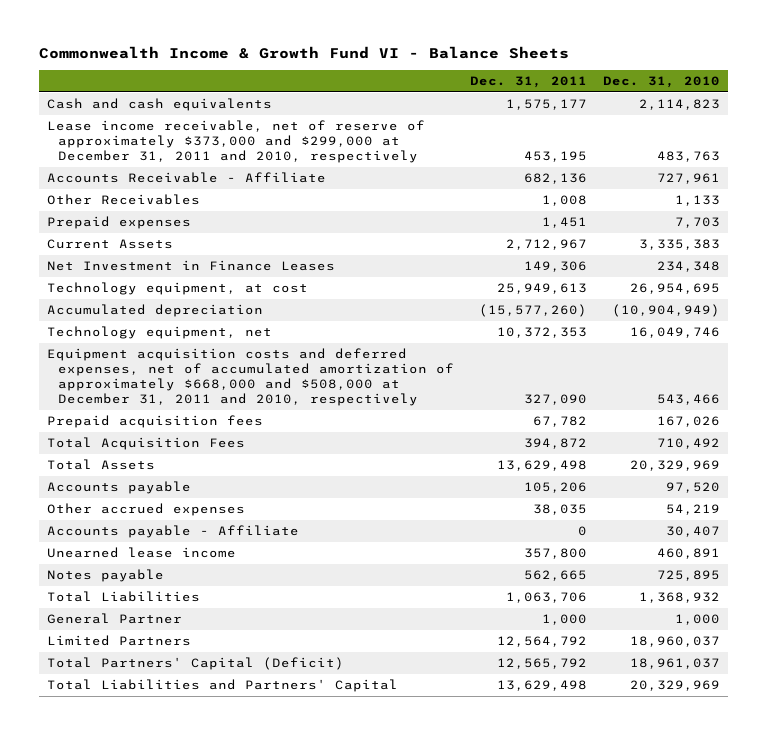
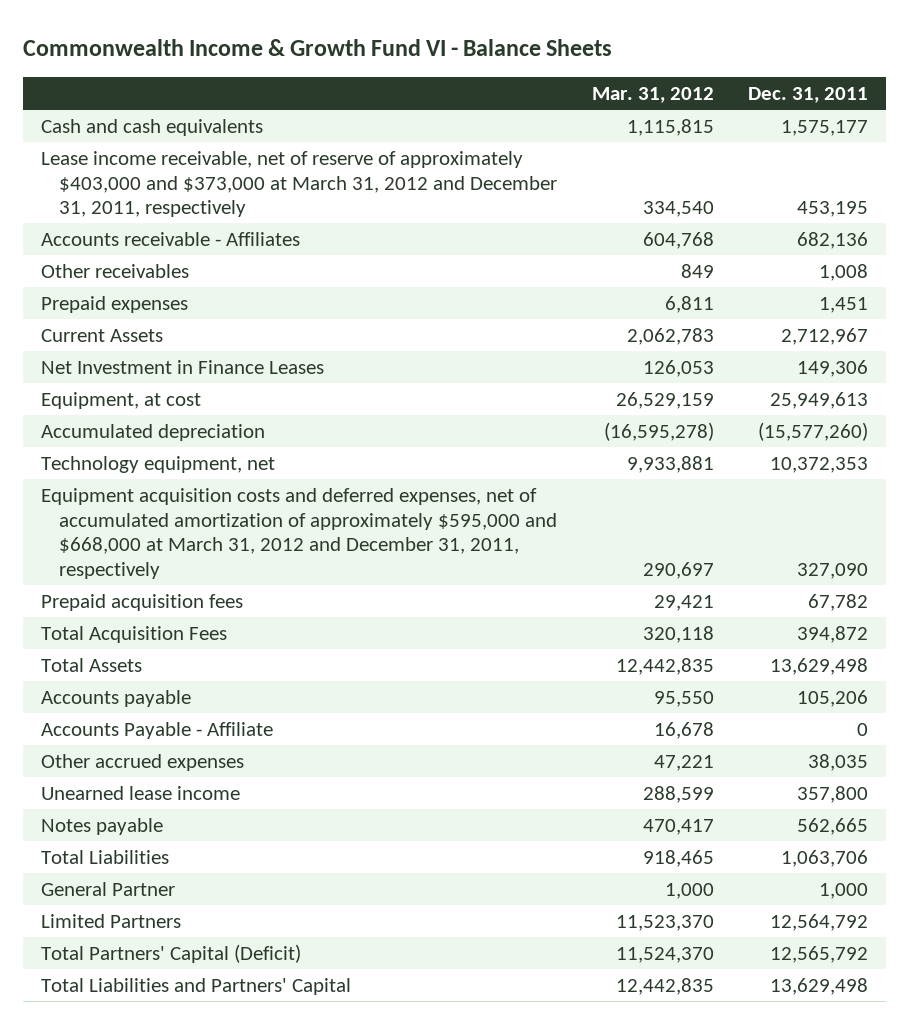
- | Dec. 31, 2011 | Dec. 31, 2010
+ | Mar. 31, 2012 | Dec. 31, 2011
- Lease income receivable, net of reserve of approximately $373,000 and $299,000 at December 31, 2011 and 2010, respectively | 453,195 | 483,763
- Accounts Receivable - Affiliate | 682,136 | 727,961
- Other Receivables | 1,008 | 1,133
+ Lease income receivable, net of reserve of approximately $403,000 and $373,000 at March 31, 2012 and December 31, 2011, respectively | 334,540 | 453,195
+ Accounts receivable - Affiliates | 604,768 | 682,136
+ Other receivables | 849 | 1,008
- Technology equipment, at cost | 25,949,613 | 26,954,695
+ Equipment, at cost | 26,529,159 | 25,949,613
- Equipment acquisition costs and deferred expenses, net of accumulated amortization of approximately $668,000 and $508,000 at December 31, 2011 and 2010, respectively | 327,090 | 543,466
+ Equipment acquisition costs and deferred expenses, net of accumulated amortization of approximately $595,000 and $668,000 at March 31, 2012 and December 31, 2011, respectively | 290,697 | 327,090
+ Accounts Payable - Affiliate | 16,678 | 0
- Accounts payable - Affiliate | 0 | 30,407

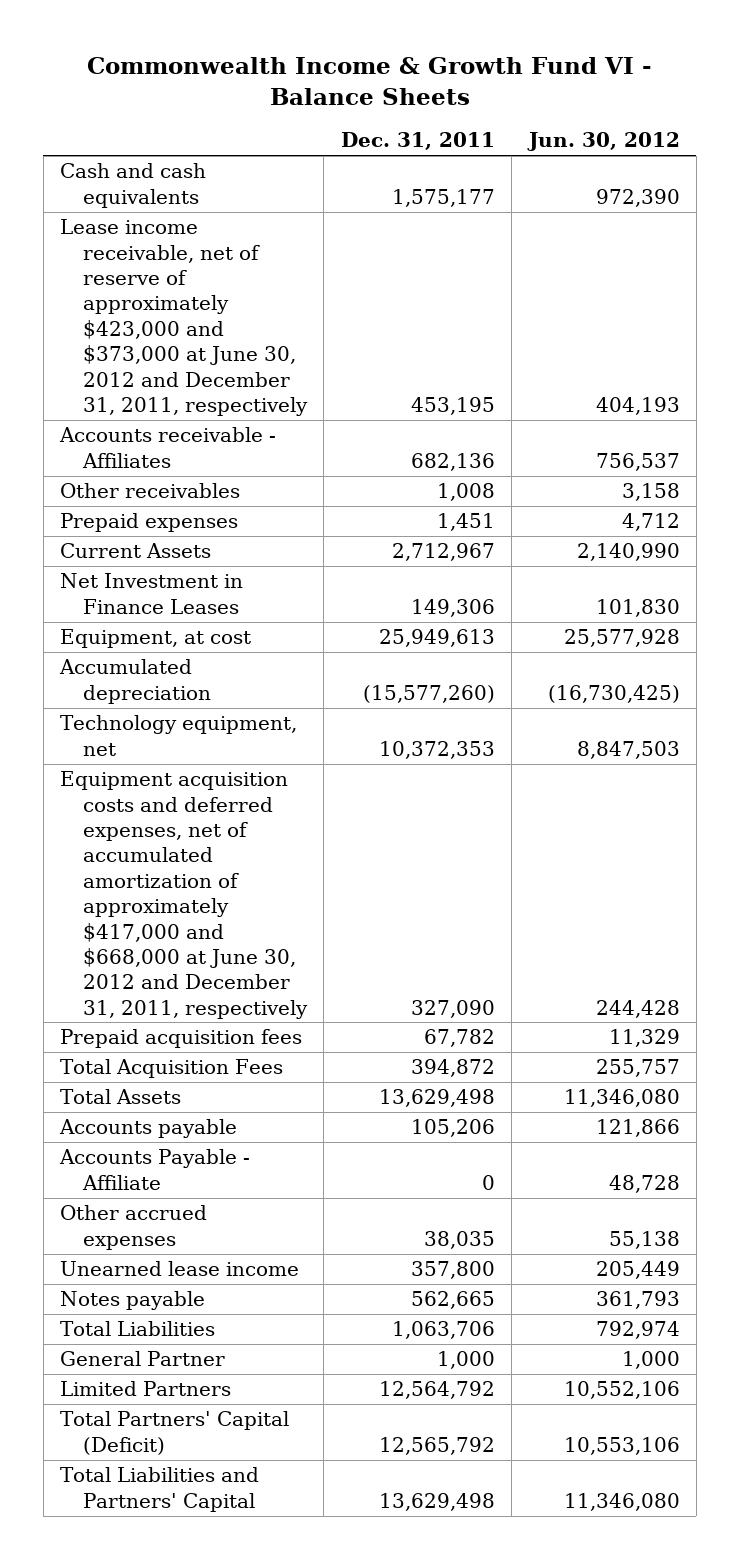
- | Mar. 31, 2012 | Dec. 31, 2011
+ | Dec. 31, 2011 | Jun. 30, 2012
- Lease income receivable, net of reserve of approximately $403,000 and $373,000 at March 31, 2012 and December 31, 2011, respectively | 334,540 | 453,195
+ Lease income receivable, net of reserve of approximately $423,000 and $373,000 at June 30, 2012 and December 31, 2011, respectively | 453,195 | 404,193
- Equipment acquisition costs and deferred expenses, net of accumulated amortization of approximately $595,000 and $668,000 at March 31, 2012 and December 31, 2011, respectively | 290,697 | 327,090
+ Equipment acquisition costs and deferred expenses, net of accumulated amortization of approximately $417,000 and $668,000 at June 30, 2012 and December 31, 2011, respectively | 327,090 | 244,428

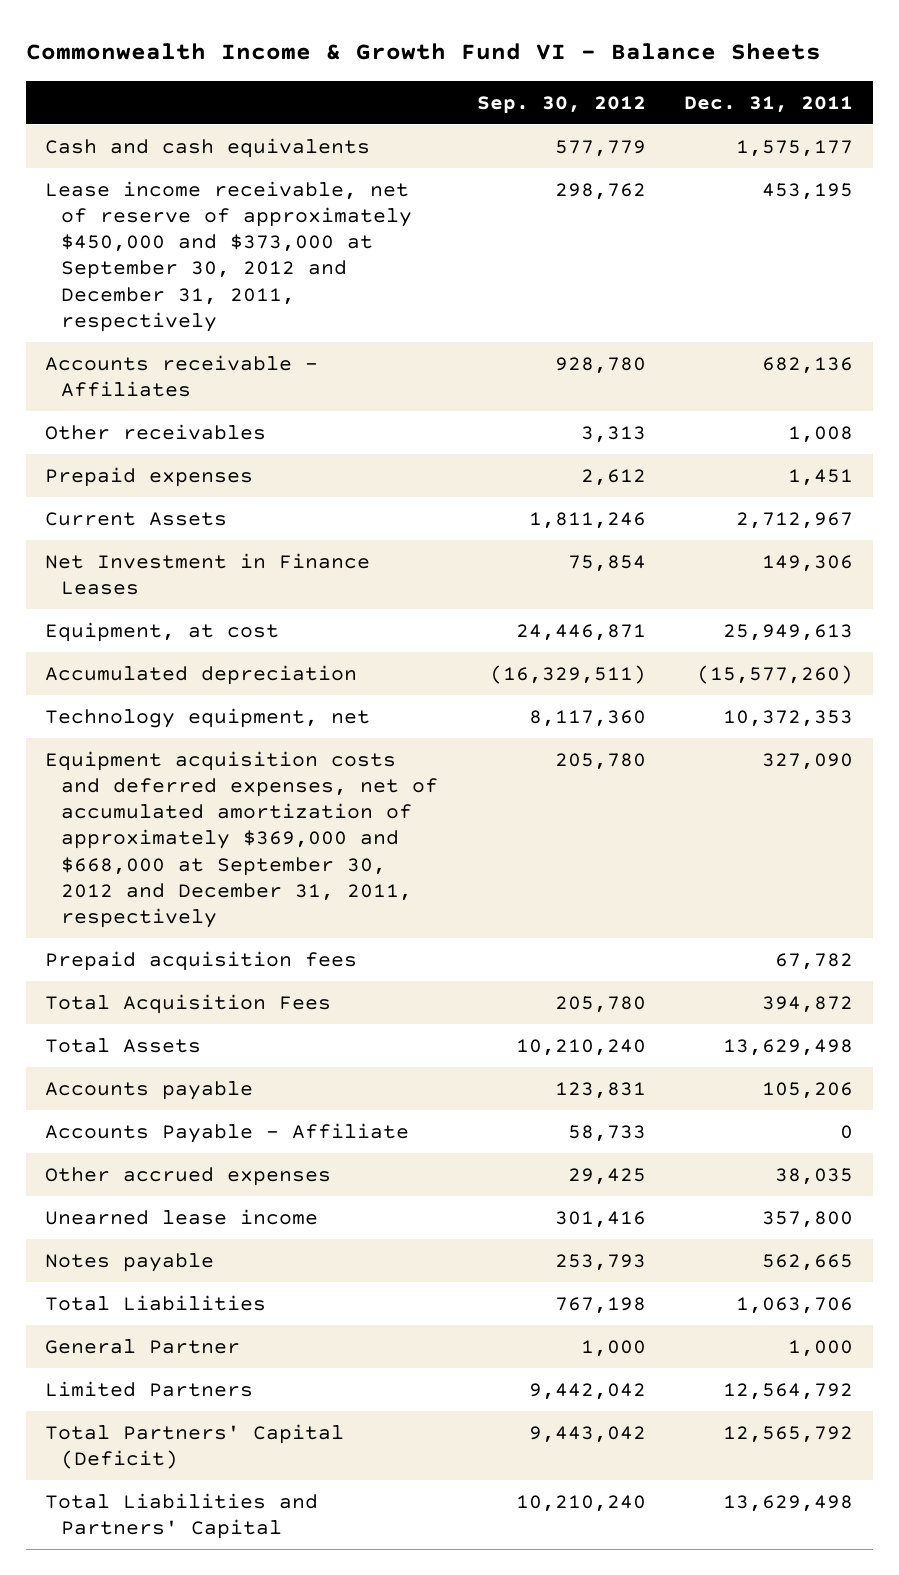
- | Dec. 31, 2011 | Jun. 30, 2012
+ | Sep. 30, 2012 | Dec. 31, 2011
- Lease income receivable, net of reserve of approximately $423,000 and $373,000 at June 30, 2012 and December 31, 2011, respectively | 453,195 | 404,193
+ Lease income receivable, net of reserve of approximately $450,000 and $373,000 at September 30, 2012 and December 31, 2011, respectively | 298,762 | 453,195
- Equipment acquisition costs and deferred expenses, net of accumulated amortization of approximately $417,000 and $668,000 at June 30, 2012 and December 31, 2011, respectively | 327,090 | 244,428
+ Equipment acquisition costs and deferred expenses, net of accumulated amortization of approximately $369,000 and $668,000 at September 30, 2012 and December 31, 2011, respectively | 205,780 | 327,090

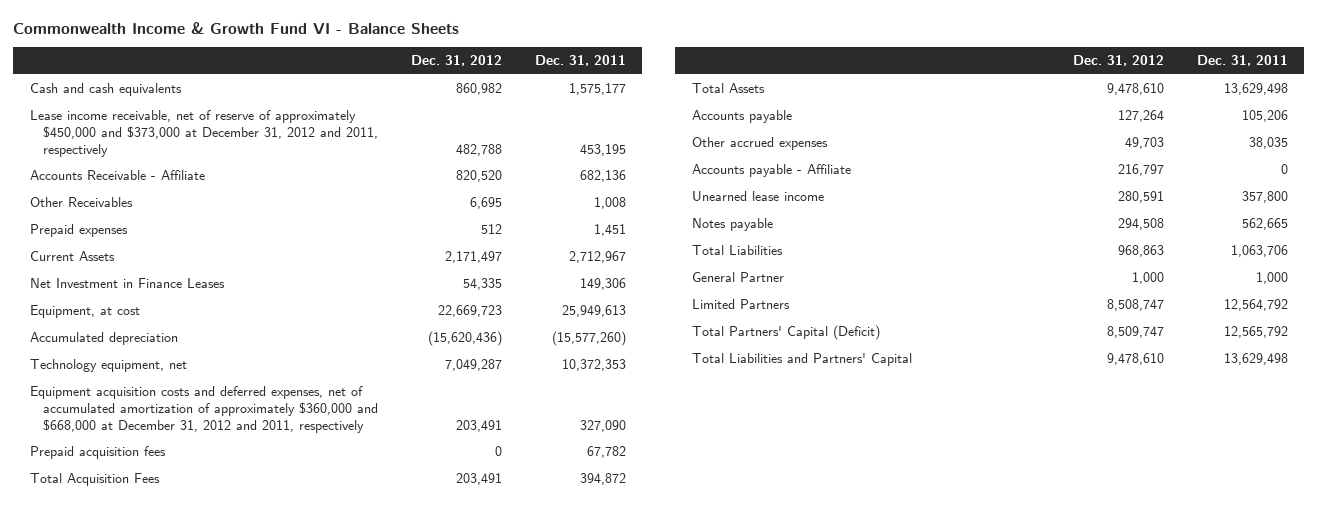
- | Sep. 30, 2012 | Dec. 31, 2011
+ | Dec. 31, 2012 | Dec. 31, 2011
- Lease income receivable, net of reserve of approximately $450,000 and $373,000 at September 30, 2012 and December 31, 2011, respectively | 298,762 | 453,195
- Accounts receivable - Affiliates | 928,780 | 682,136
- Other receivables | 3,313 | 1,008
+ Lease income receivable, net of reserve of approximately $450,000 and $373,000 at December 31, 2012 and 2011, respectively | 482,788 | 453,195
+ Accounts Receivable - Affiliate | 820,520 | 682,136
+ Other Receivables | 6,695 | 1,008
- Equipment acquisition costs and deferred expenses, net of accumulated amortization of approximately $369,000 and $668,000 at September 30, 2012 and December 31, 2011, respectively | 205,780 | 327,090
+ Equipment acquisition costs and deferred expenses, net of accumulated amortization of approximately $360,000 and $668,000 at December 31, 2012 and 2011, respectively | 203,491 | 327,090
- Accounts Payable - Affiliate | 58,733 | 0
+ Accounts payable - Affiliate | 216,797 | 0

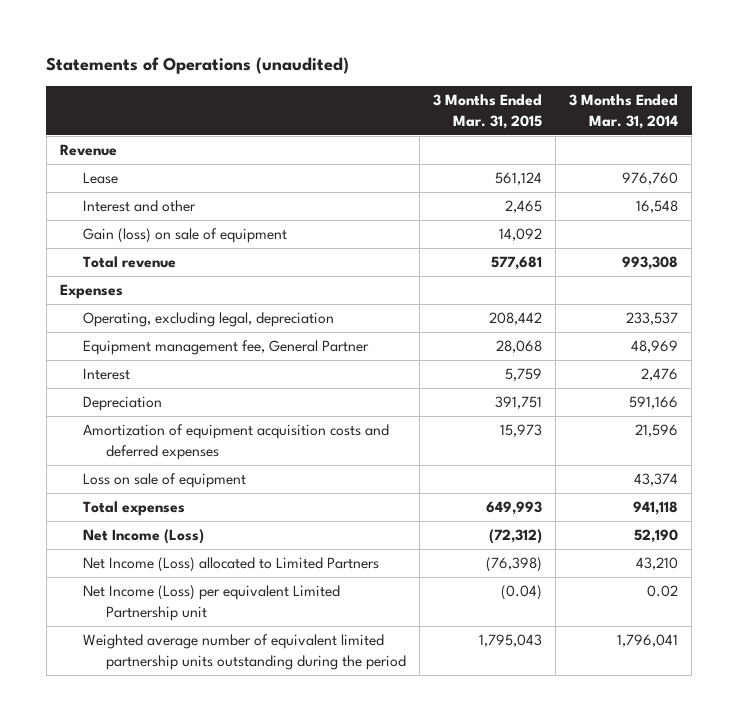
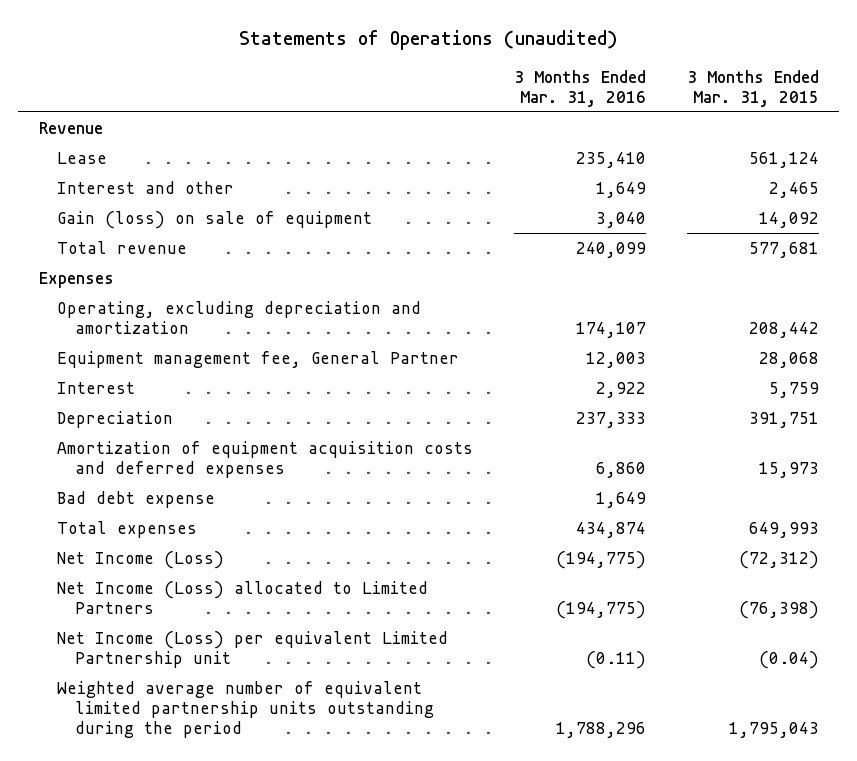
- | 3 Months Ended Mar. 31, 2015 | 3 Months Ended Mar. 31, 2014
+ | 3 Months Ended Mar. 31, 2016 | 3 Months Ended Mar. 31, 2015
- Operating, excluding legal, depreciation | 208,442 | 233,537
+ Operating, excluding depreciation and amortization | 174,107 | 208,442
- Loss on sale of equipment | | 43,374
+ Bad debt expense | 1,649 |

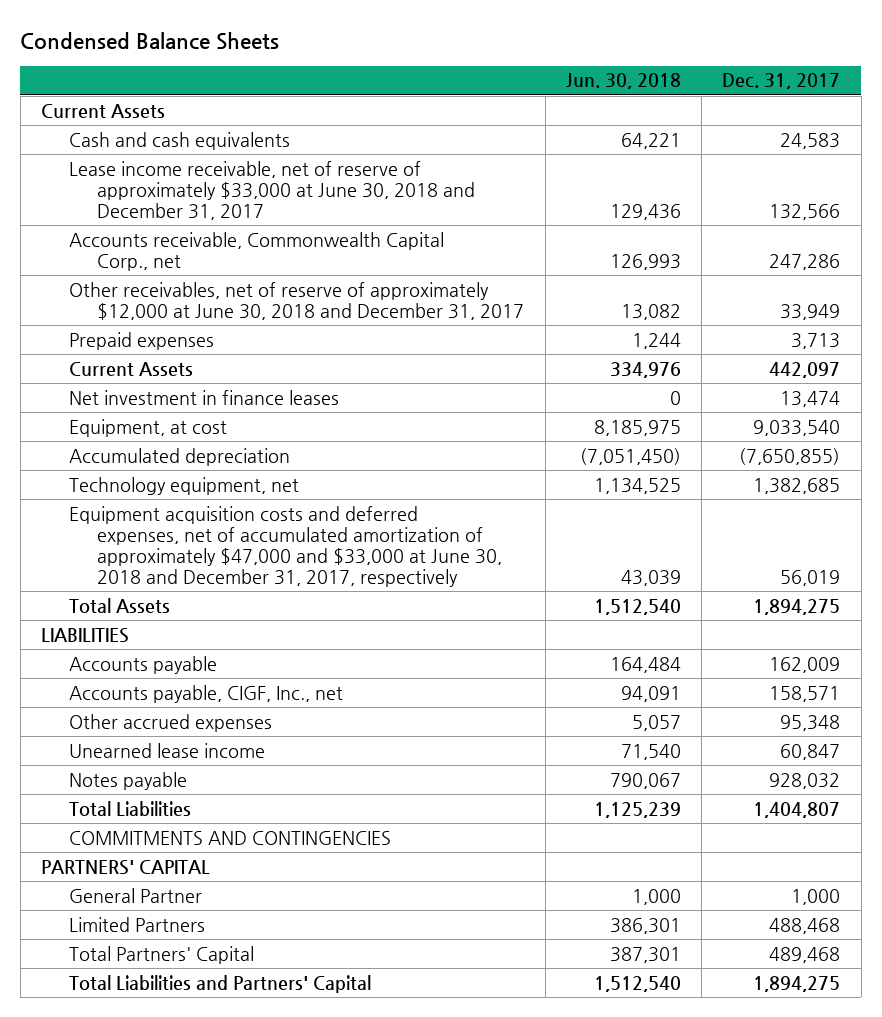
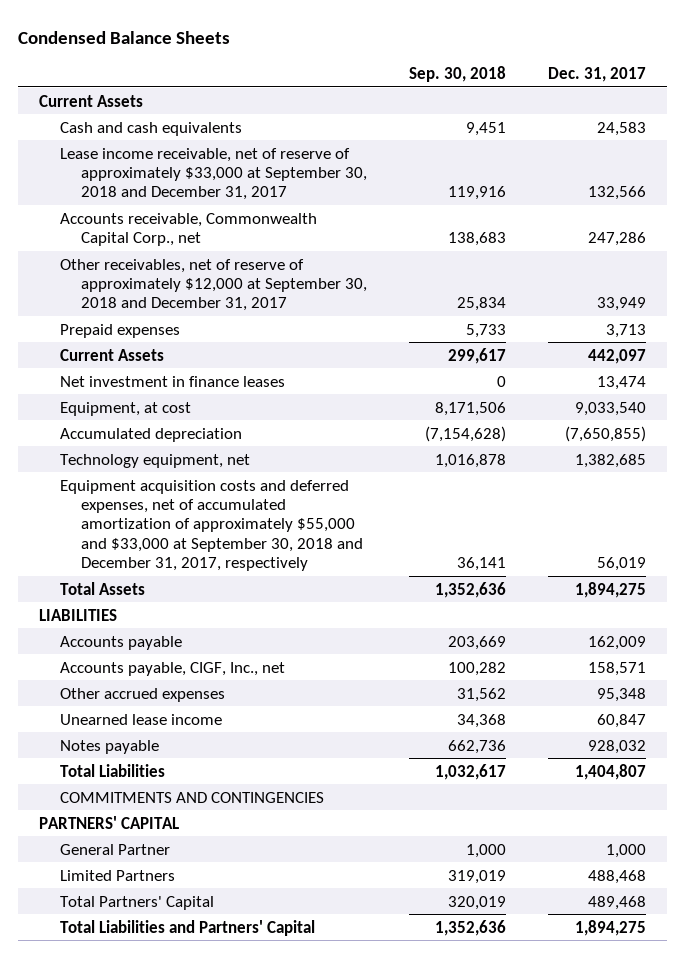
- | Jun. 30, 2018 | Dec. 31, 2017
+ | Sep. 30, 2018 | Dec. 31, 2017
- Lease income receivable, net of reserve of approximately $33,000 at June 30, 2018 and December 31, 2017 | 129,436 | 132,566
+ Lease income receivable, net of reserve of approximately $33,000 at September 30, 2018 and December 31, 2017 | 119,916 | 132,566
- Other receivables, net of reserve of approximately $12,000 at June 30, 2018 and December 31, 2017 | 13,082 | 33,949
+ Other receivables, net of reserve of approximately $12,000 at September 30, 2018 and December 31, 2017 | 25,834 | 33,949
- Equipment acquisition costs and deferred expenses, net of accumulated amortization of approximately $47,000 and $33,000 at June 30, 2018 and December 31, 2017, respectively | 43,039 | 56,019
+ Equipment acquisition costs and deferred expenses, net of accumulated amortization of approximately $55,000 and $33,000 at September 30, 2018 and December 31, 2017, respectively | 36,141 | 56,019

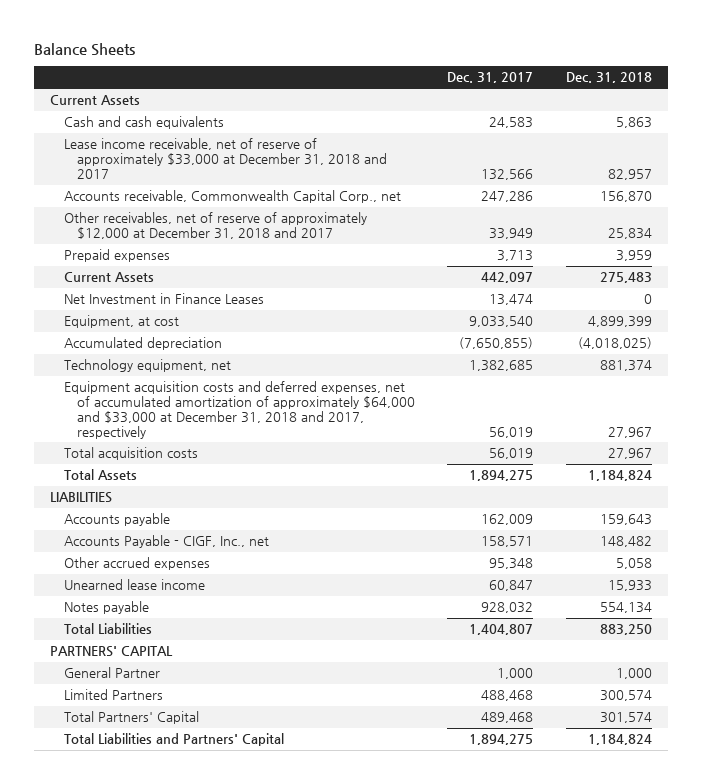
- Condensed Balance Sheets
+ Balance Sheets
- | Sep. 30, 2018 | Dec. 31, 2017
+ | Dec. 31, 2017 | Dec. 31, 2018
- Lease income receivable, net of reserve of approximately $33,000 at September 30, 2018 and December 31, 2017 | 119,916 | 132,566
+ Lease income receivable, net of reserve of approximately $33,000 at December 31, 2018 and 2017 | 132,566 | 82,957
- Other receivables, net of reserve of approximately $12,000 at September 30, 2018 and December 31, 2017 | 25,834 | 33,949
+ Other receivables, net of reserve of approximately $12,000 at December 31, 2018 and 2017 | 33,949 | 25,834
- Net investment in finance leases | 0 | 13,474
+ Net Investment in Finance Leases | 13,474 | 0
- Equipment acquisition costs and deferred expenses, net of accumulated amortization of approximately $55,000 and $33,000 at September 30, 2018 and December 31, 2017, respectively | 36,141 | 56,019
+ Equipment acquisition costs and deferred expenses, net of accumulated amortization of approximately $64,000 and $33,000 at December 31, 2018 and 2017, respectively | 56,019 | 27,967
+ Total acquisition costs | 56,019 | 27,967
- Accounts payable, CIGF, Inc., net | 100,282 | 158,571
+ Accounts Payable - CIGF, Inc., net | 158,571 | 148,482
- COMMITMENTS AND CONTINGENCIES

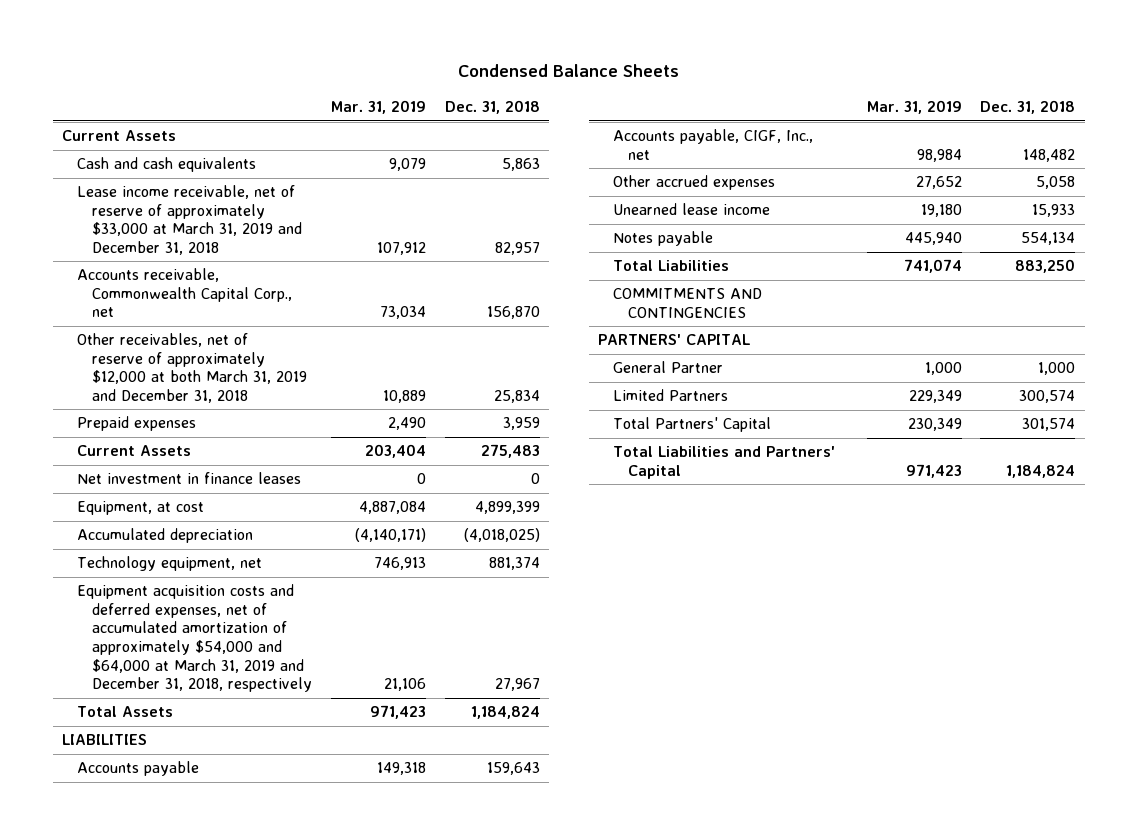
- Balance Sheets
+ Condensed Balance Sheets
- | Dec. 31, 2017 | Dec. 31, 2018
+ | Mar. 31, 2019 | Dec. 31, 2018
- Lease income receivable, net of reserve of approximately $33,000 at December 31, 2018 and 2017 | 132,566 | 82,957
+ Lease income receivable, net of reserve of approximately $33,000 at March 31, 2019 and December 31, 2018 | 107,912 | 82,957
- Other receivables, net of reserve of approximately $12,000 at December 31, 2018 and 2017 | 33,949 | 25,834
+ Other receivables, net of reserve of approximately $12,000 at both March 31, 2019 and December 31, 2018 | 10,889 | 25,834
- Net Investment in Finance Leases | 13,474 | 0
+ Net investment in finance leases | 0 | 0
- Equipment acquisition costs and deferred expenses, net of accumulated amortization of approximately $64,000 and $33,000 at December 31, 2018 and 2017, respectively | 56,019 | 27,967
- Total acquisition costs | 56,019 | 27,967
+ Equipment acquisition costs and deferred expenses, net of accumulated amortization of approximately $54,000 and $64,000 at March 31, 2019 and December 31, 2018, respectively | 21,106 | 27,967
- Accounts Payable - CIGF, Inc., net | 158,571 | 148,482
+ Accounts payable, CIGF, Inc., net | 98,984 | 148,482
+ COMMITMENTS AND CONTINGENCIES

